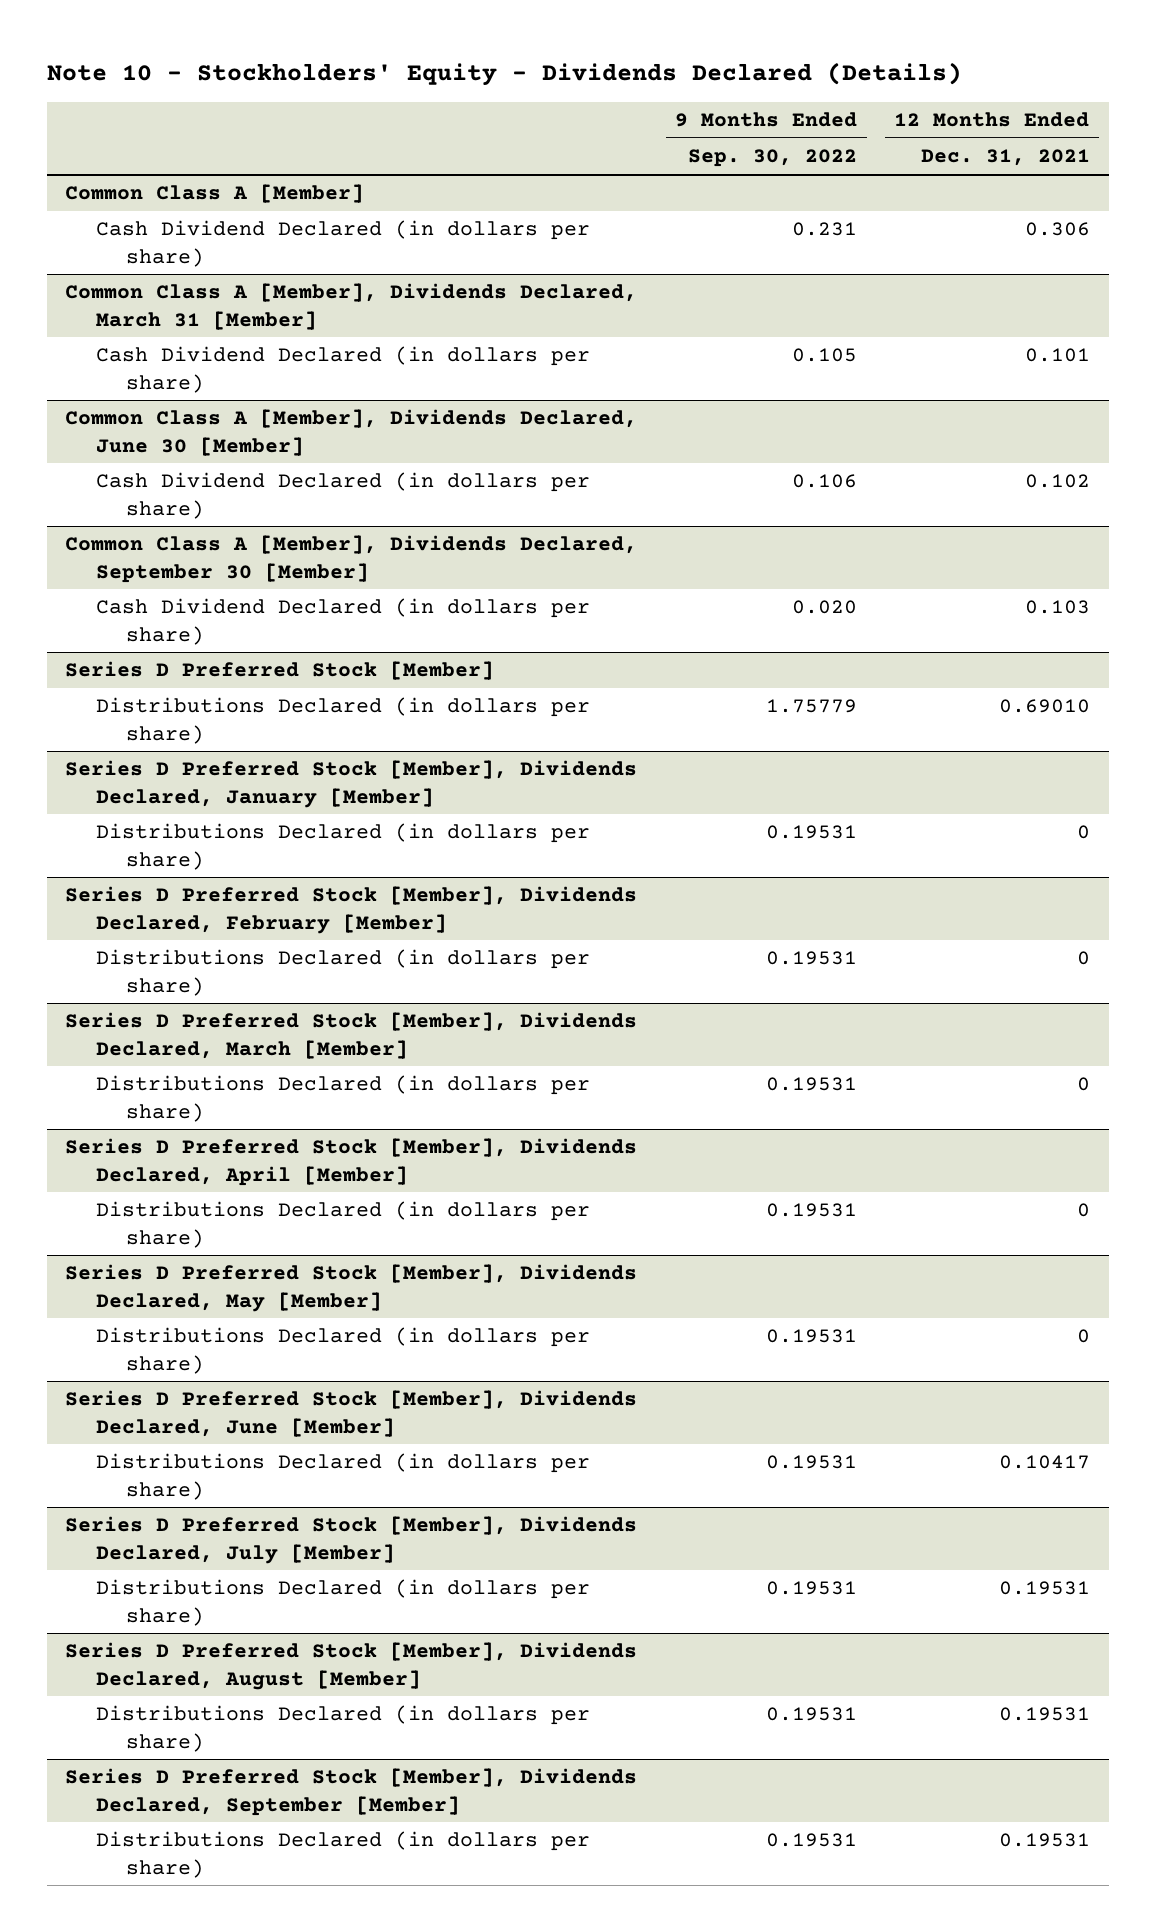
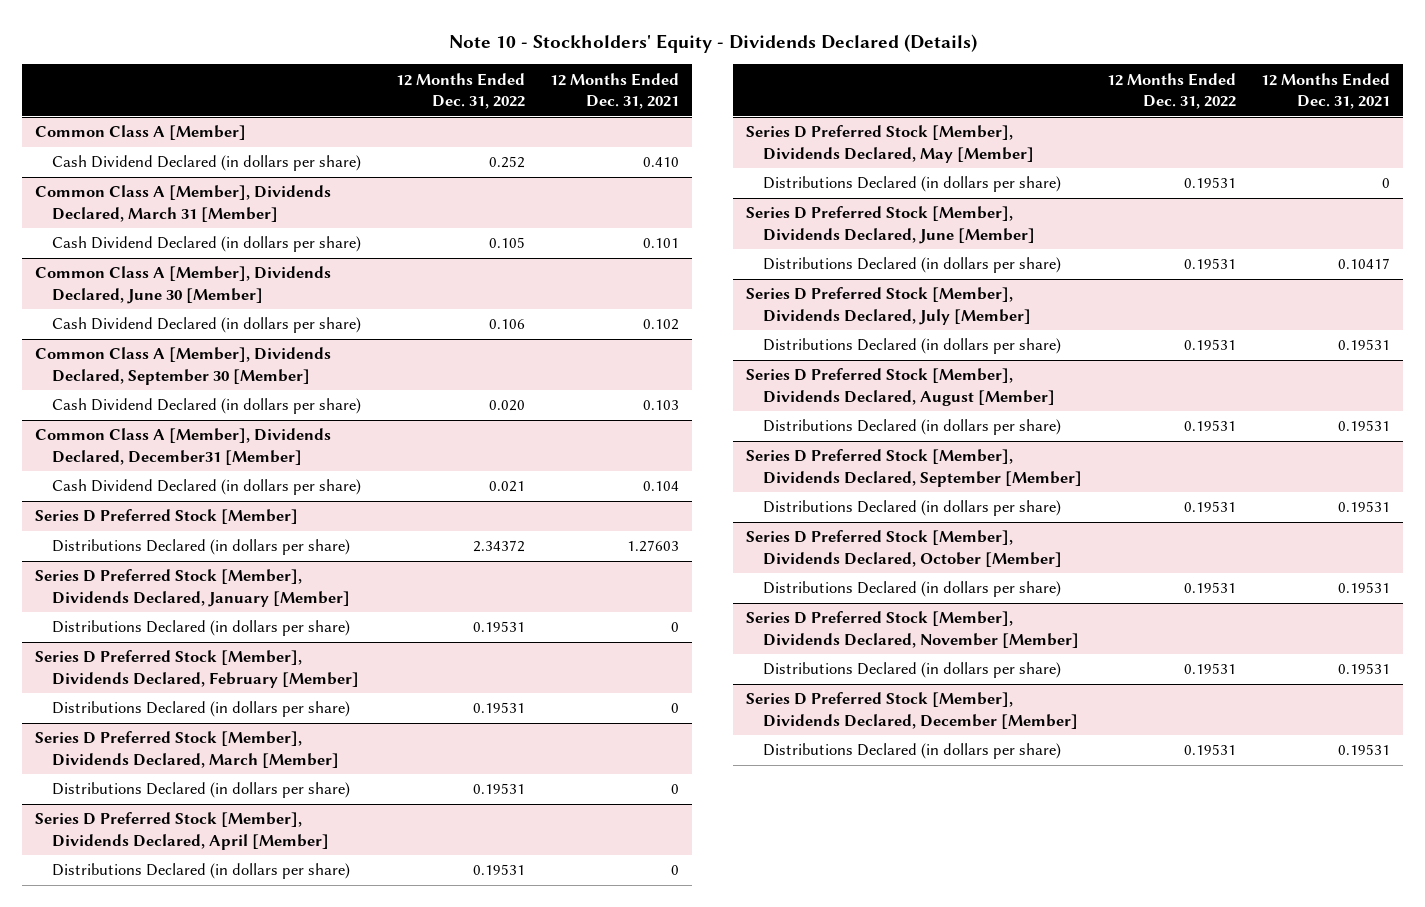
- | 9 Months Ended Sep. 30, 2022 | 12 Months Ended Dec. 31, 2021
+ | 12 Months Ended Dec. 31, 2022 | 12 Months Ended Dec. 31, 2021
@ Common Class A [Member]
- Cash Dividend Declared (in dollars per share) | 0.231 | 0.306
+ Cash Dividend Declared (in dollars per share) | 0.252 | 0.410
+ Common Class A [Member], Dividends Declared, December31 [Member]
+ Cash Dividend Declared (in dollars per share) | 0.021 | 0.104
@ Series D Preferred Stock [Member]
- Distributions Declared (in dollars per share) | 1.75779 | 0.69010
+ Distributions Declared (in dollars per share) | 2.34372 | 1.27603
+ Series D Preferred Stock [Member], Dividends Declared, October [Member]
+ Distributions Declared (in dollars per share) | 0.19531 | 0.19531
+ Series D Preferred Stock [Member], Dividends Declared, November [Member]
+ Distributions Declared (in dollars per share) | 0.19531 | 0.19531
+ Series D Preferred Stock [Member], Dividends Declared, December [Member]
+ Distributions Declared (in dollars per share) | 0.19531 | 0.19531

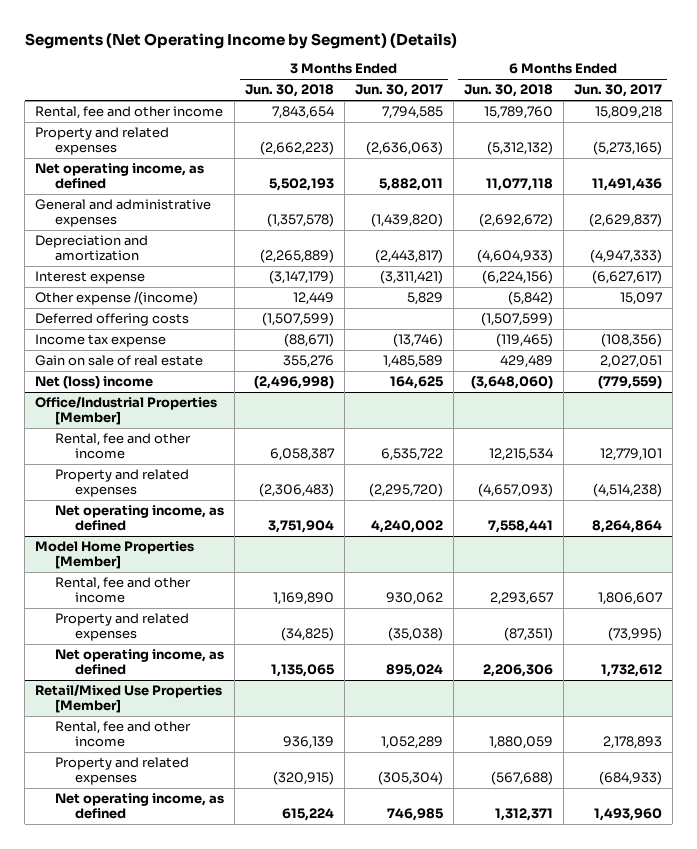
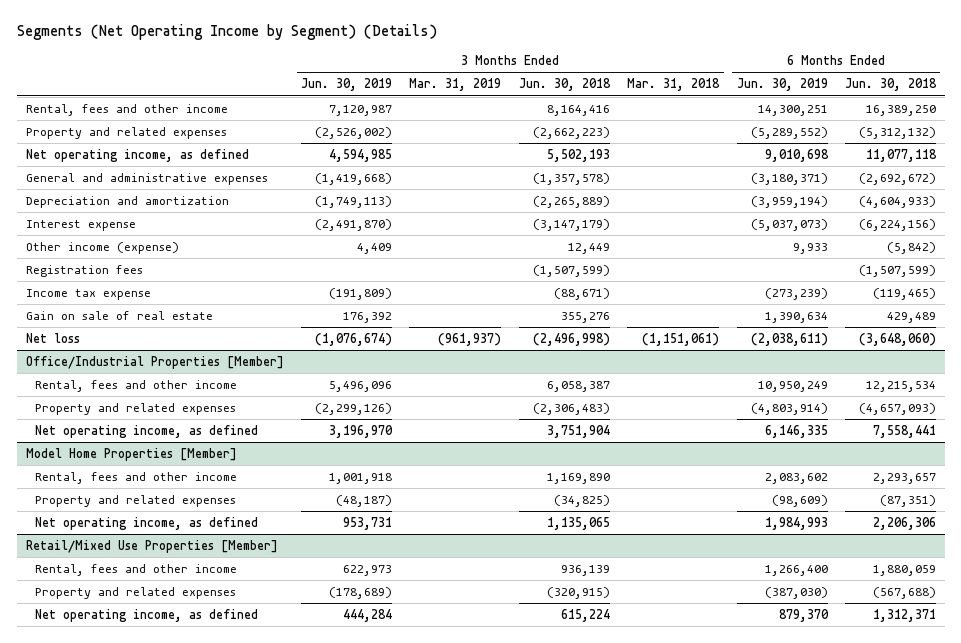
- | 3 Months Ended Jun. 30, 2018 | 3 Months Ended Jun. 30, 2017 | 6 Months Ended Jun. 30, 2018 | 6 Months Ended Jun. 30, 2017
+ | 3 Months Ended Jun. 30, 2019 | 3 Months Ended Mar. 31, 2019 | 3 Months Ended Jun. 30, 2018 | 3 Months Ended Mar. 31, 2018 | 6 Months Ended Jun. 30, 2019 | 6 Months Ended Jun. 30, 2018
- Rental, fee and other income | 7,843,654 | 7,794,585 | 15,789,760 | 15,809,218
+ Rental, fees and other income | 7,120,987 | | 8,164,416 | | 14,300,251 | 16,389,250
- Other expense /(income) | 12,449 | 5,829 | (5,842) | 15,097
- Deferred offering costs | (1,507,599) | | (1,507,599) |
+ Other income (expense) | 4,409 | | 12,449 | | 9,933 | (5,842)
+ Registration fees | | | (1,507,599) | | | (1,507,599)
- Net (loss) income | (2,496,998) | 164,625 | (3,648,060) | (779,559)
+ Net loss | (1,076,674) | (961,937) | (2,496,998) | (1,151,061) | (2,038,611) | (3,648,060)
@ Office/Industrial Properties [Member]
- Rental, fee and other income | 6,058,387 | 6,535,722 | 12,215,534 | 12,779,101
+ Rental, fees and other income | 5,496,096 | | 6,058,387 | | 10,950,249 | 12,215,534
@ Model Home Properties [Member]
- Rental, fee and other income | 1,169,890 | 930,062 | 2,293,657 | 1,806,607
+ Rental, fees and other income | 1,001,918 | | 1,169,890 | | 2,083,602 | 2,293,657
@ Retail/Mixed Use Properties [Member]
- Rental, fee and other income | 936,139 | 1,052,289 | 1,880,059 | 2,178,893
+ Rental, fees and other income | 622,973 | | 936,139 | | 1,266,400 | 1,880,059

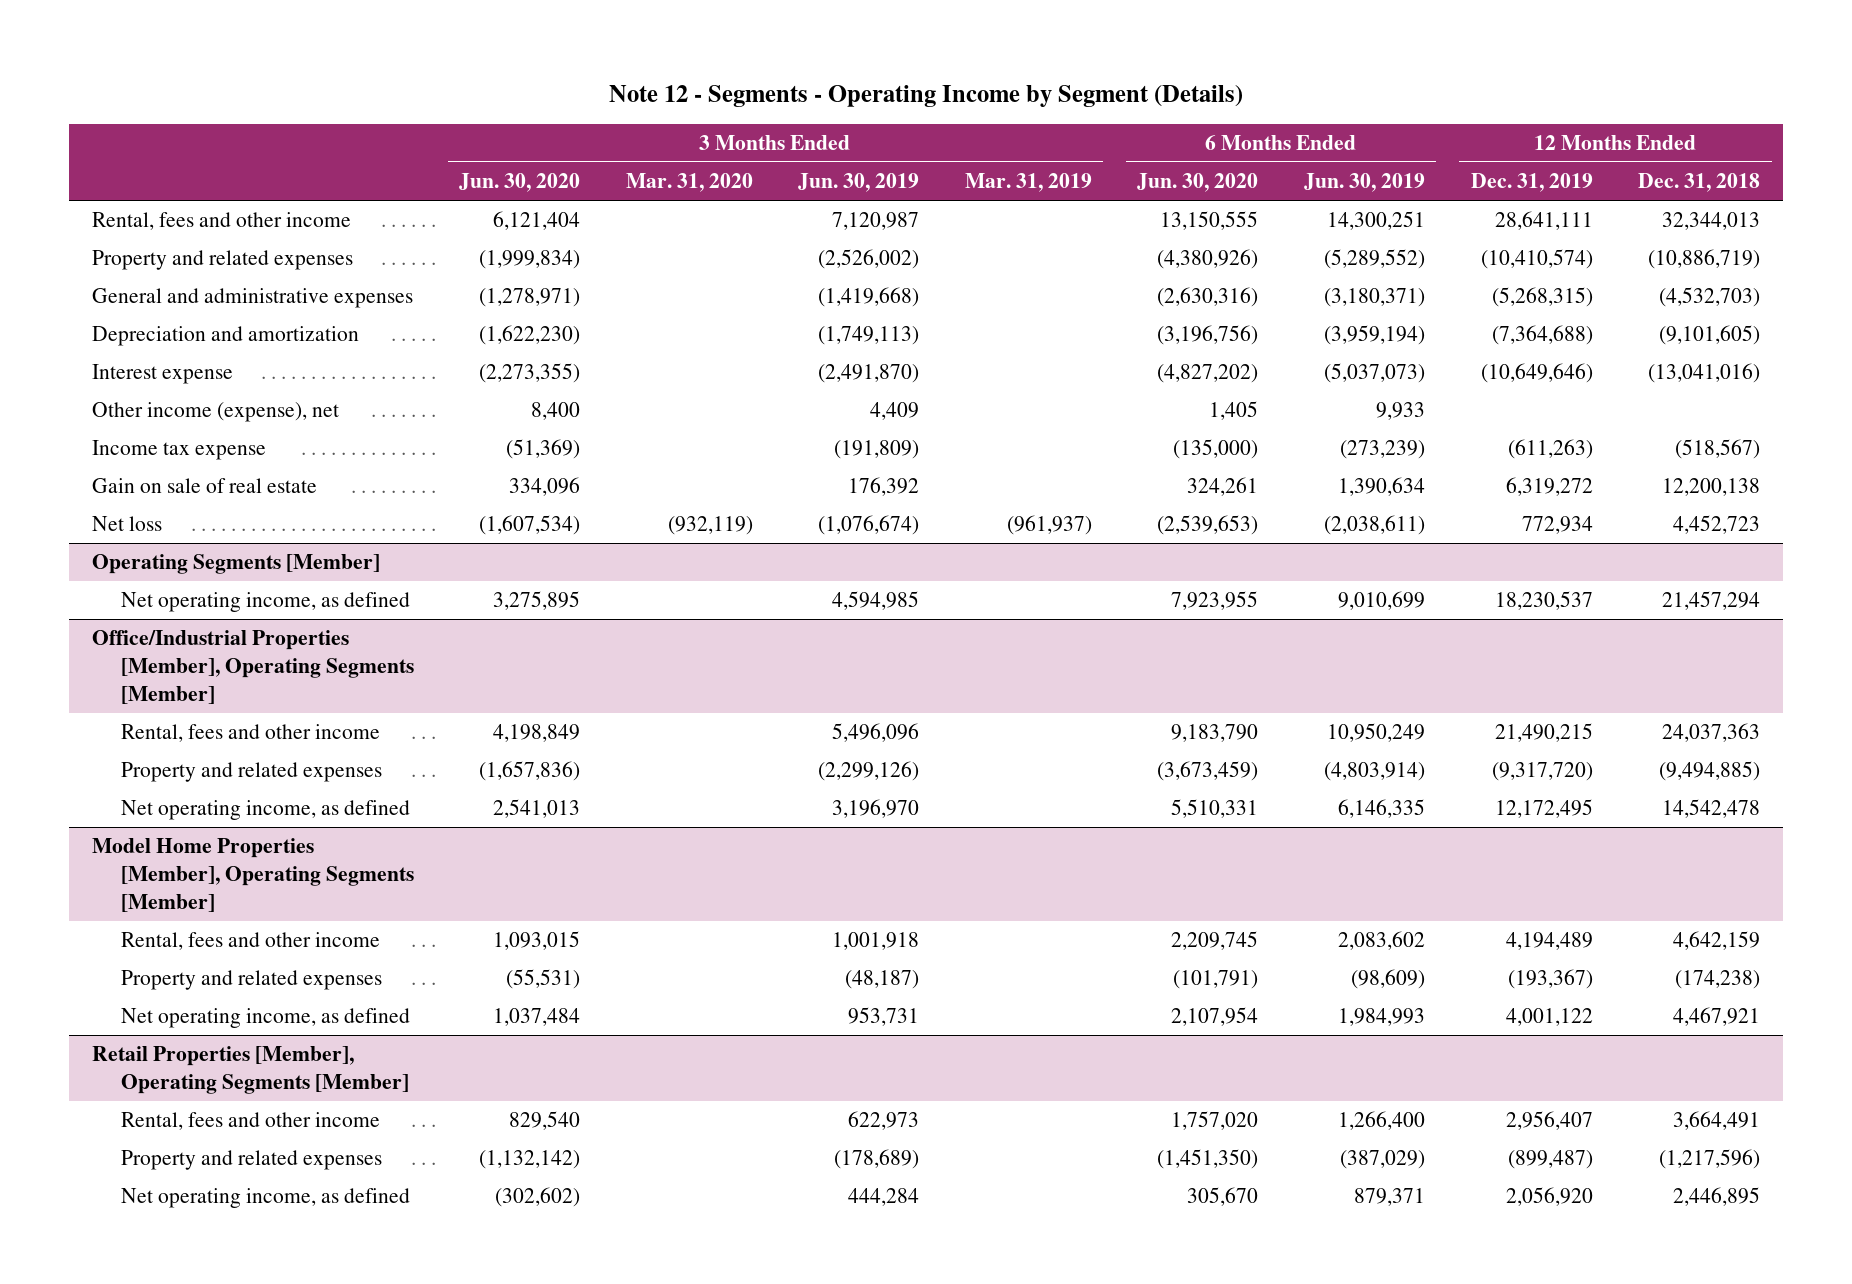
- Segments (Net Operating Income by Segment) (Details)
+ Note 12 - Segments - Operating Income by Segment (Details)
- | 3 Months Ended Jun. 30, 2019 | 3 Months Ended Mar. 31, 2019 | 3 Months Ended Jun. 30, 2018 | 3 Months Ended Mar. 31, 2018 | 6 Months Ended Jun. 30, 2019 | 6 Months Ended Jun. 30, 2018
+ | 3 Months Ended Jun. 30, 2020 | 3 Months Ended Mar. 31, 2020 | 3 Months Ended Jun. 30, 2019 | 3 Months Ended Mar. 31, 2019 | 6 Months Ended Jun. 30, 2020 | 6 Months Ended Jun. 30, 2019 | 12 Months Ended Dec. 31, 2019 | 12 Months Ended Dec. 31, 2018
- Net operating income, as defined | 4,594,985 | | 5,502,193 | | 9,010,698 | 11,077,118
- Other income (expense) | 4,409 | | 12,449 | | 9,933 | (5,842)
- Registration fees | | | (1,507,599) | | | (1,507,599)
+ Other income (expense), net | 8,400 | | 4,409 | | 1,405 | 9,933 | |
- Office/Industrial Properties [Member]
+ Operating Segments [Member]
+ Net operating income, as defined | 3,275,895 | | 4,594,985 | | 7,923,955 | 9,010,699 | 18,230,537 | 21,457,294
+ Office/Industrial Properties [Member], Operating Segments [Member]
- Model Home Properties [Member]
+ Model Home Properties [Member], Operating Segments [Member]
- Retail/Mixed Use Properties [Member]
+ Retail Properties [Member], Operating Segments [Member]
- Property and related expenses | (178,689) | | (320,915) | | (387,030) | (567,688)
- Net operating income, as defined | 444,284 | | 615,224 | | 879,370 | 1,312,371
+ Property and related expenses | (1,132,142) | | (178,689) | | (1,451,350) | (387,029) | (899,487) | (1,217,596)
+ Net operating income, as defined | (302,602) | | 444,284 | | 305,670 | 879,371 | 2,056,920 | 2,446,895

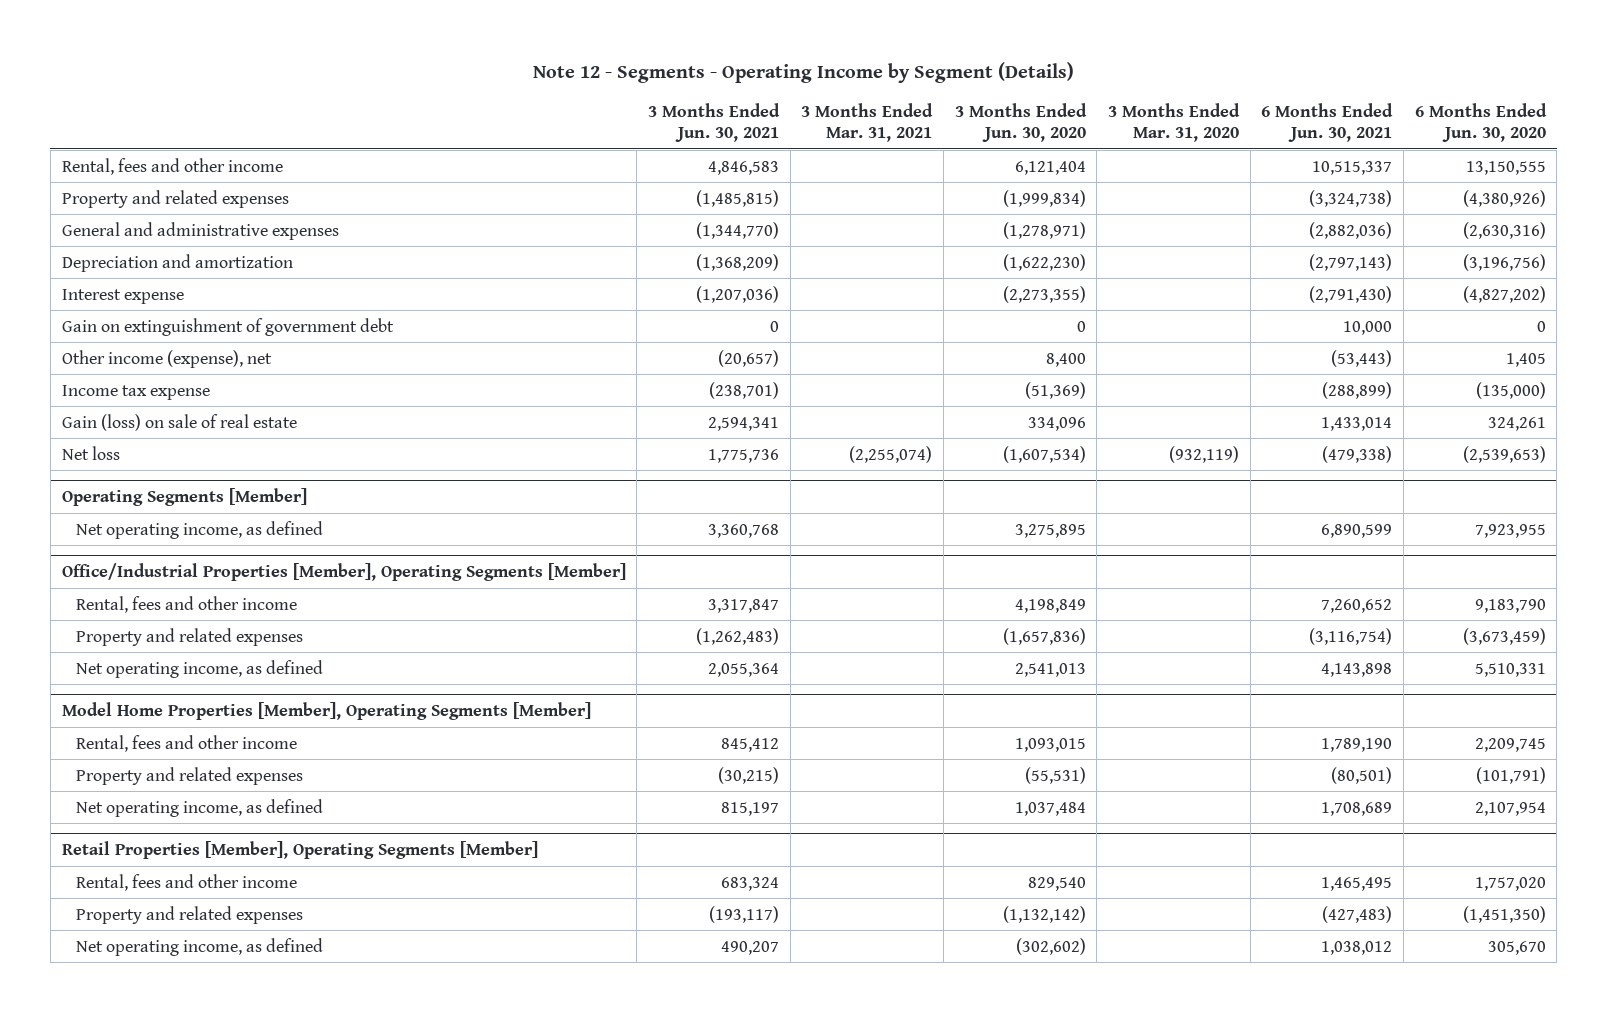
- | 3 Months Ended Jun. 30, 2020 | 3 Months Ended Mar. 31, 2020 | 3 Months Ended Jun. 30, 2019 | 3 Months Ended Mar. 31, 2019 | 6 Months Ended Jun. 30, 2020 | 6 Months Ended Jun. 30, 2019 | 12 Months Ended Dec. 31, 2019 | 12 Months Ended Dec. 31, 2018
+ | 3 Months Ended Jun. 30, 2021 | 3 Months Ended Mar. 31, 2021 | 3 Months Ended Jun. 30, 2020 | 3 Months Ended Mar. 31, 2020 | 6 Months Ended Jun. 30, 2021 | 6 Months Ended Jun. 30, 2020
+ Gain on extinguishment of government debt | 0 | | 0 | | 10,000 | 0
- Gain on sale of real estate | 334,096 | | 176,392 | | 324,261 | 1,390,634 | 6,319,272 | 12,200,138
+ Gain (loss) on sale of real estate | 2,594,341 | | 334,096 | | 1,433,014 | 324,261

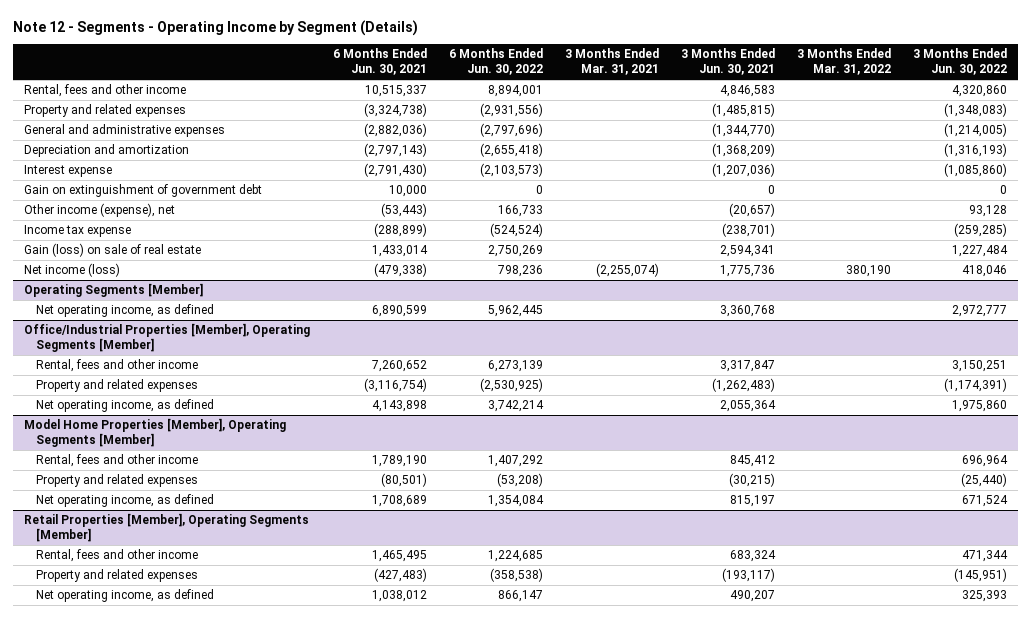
- | 3 Months Ended Jun. 30, 2021 | 3 Months Ended Mar. 31, 2021 | 3 Months Ended Jun. 30, 2020 | 3 Months Ended Mar. 31, 2020 | 6 Months Ended Jun. 30, 2021 | 6 Months Ended Jun. 30, 2020
+ | 6 Months Ended Jun. 30, 2021 | 6 Months Ended Jun. 30, 2022 | 3 Months Ended Mar. 31, 2021 | 3 Months Ended Jun. 30, 2021 | 3 Months Ended Mar. 31, 2022 | 3 Months Ended Jun. 30, 2022
- Net loss | 1,775,736 | (2,255,074) | (1,607,534) | (932,119) | (479,338) | (2,539,653)
+ Net income (loss) | (479,338) | 798,236 | (2,255,074) | 1,775,736 | 380,190 | 418,046

